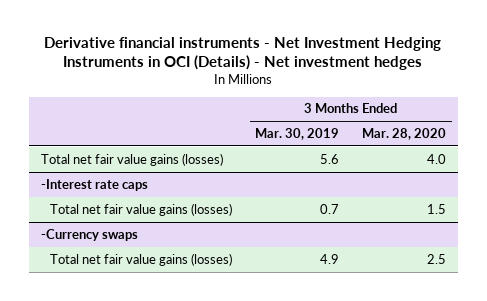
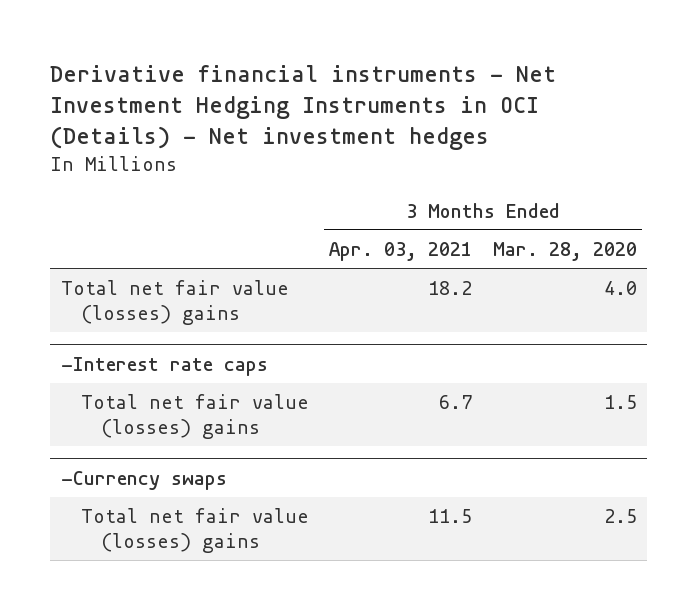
- | 3 Months Ended Mar. 30, 2019 | 3 Months Ended Mar. 28, 2020
+ | 3 Months Ended Apr. 03, 2021 | 3 Months Ended Mar. 28, 2020
- Total net fair value gains (losses) | 5.6 | 4.0
+ Total net fair value (losses) gains | 18.2 | 4.0
@ -Interest rate caps
- Total net fair value gains (losses) | 0.7 | 1.5
+ Total net fair value (losses) gains | 6.7 | 1.5
@ -Currency swaps
- Total net fair value gains (losses) | 4.9 | 2.5
+ Total net fair value (losses) gains | 11.5 | 2.5

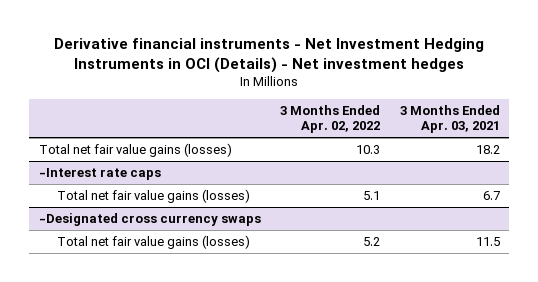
- | 3 Months Ended Apr. 03, 2021 | 3 Months Ended Mar. 28, 2020
+ | 3 Months Ended Apr. 02, 2022 | 3 Months Ended Apr. 03, 2021
- Total net fair value (losses) gains | 18.2 | 4.0
+ Total net fair value gains (losses) | 10.3 | 18.2
@ -Interest rate caps
- Total net fair value (losses) gains | 6.7 | 1.5
- -Currency swaps
- Total net fair value (losses) gains | 11.5 | 2.5
@ -Interest rate caps
+ Total net fair value gains (losses) | 5.1 | 6.7
+ -Designated cross currency swaps
+ Total net fair value gains (losses) | 5.2 | 11.5

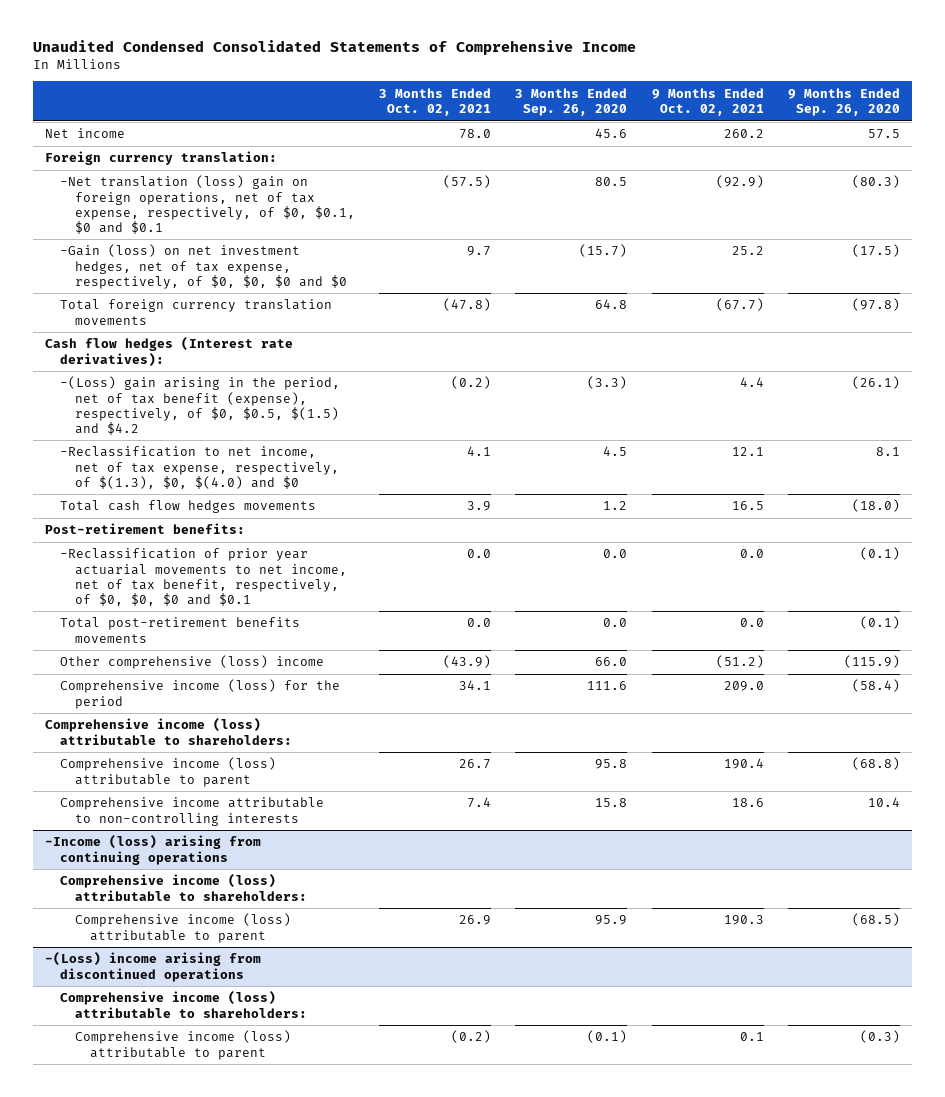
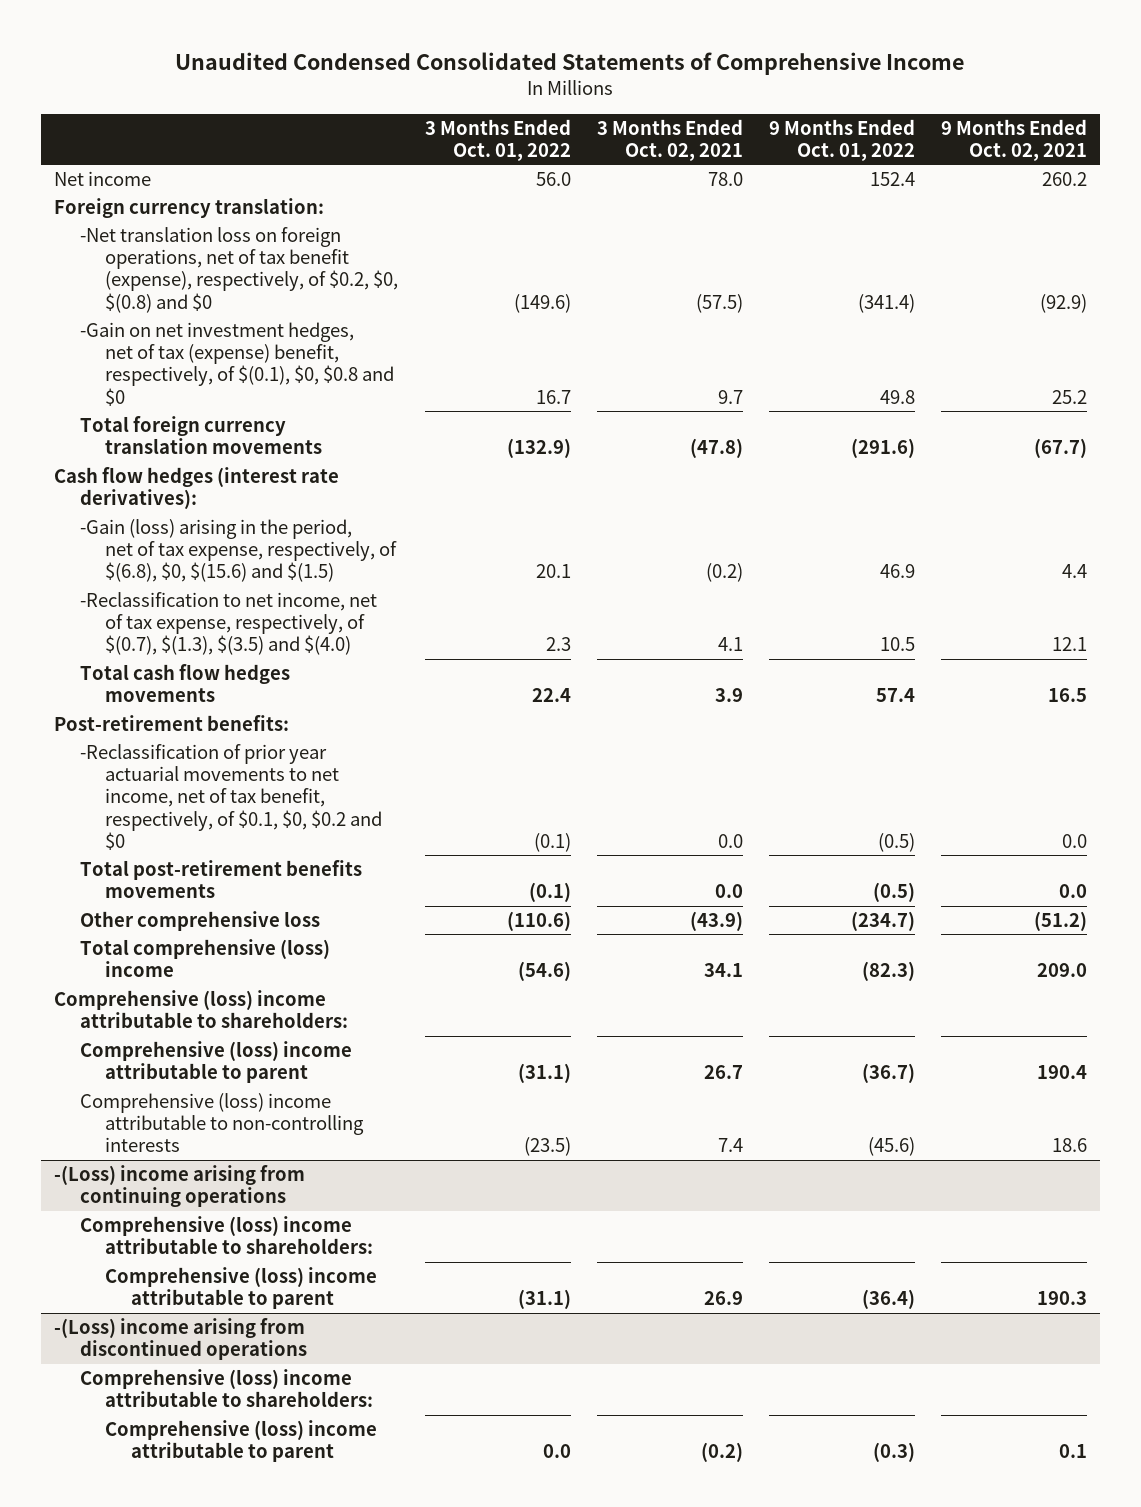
- | 3 Months Ended Oct. 02, 2021 | 3 Months Ended Sep. 26, 2020 | 9 Months Ended Oct. 02, 2021 | 9 Months Ended Sep. 26, 2020
+ | 3 Months Ended Oct. 01, 2022 | 3 Months Ended Oct. 02, 2021 | 9 Months Ended Oct. 01, 2022 | 9 Months Ended Oct. 02, 2021
- -Net translation (loss) gain on foreign operations, net of tax expense, respectively, of $0, $0.1, $0 and $0.1 | (57.5) | 80.5 | (92.9) | (80.3)
- -Gain (loss) on net investment hedges, net of tax expense, respectively, of $0, $0, $0 and $0 | 9.7 | (15.7) | 25.2 | (17.5)
+ -Net translation loss on foreign operations, net of tax benefit (expense), respectively, of $0.2, $0, $(0.8) and $0 | (149.6) | (57.5) | (341.4) | (92.9)
+ -Gain on net investment hedges, net of tax (expense) benefit, respectively, of $(0.1), $0, $0.8 and $0 | 16.7 | 9.7 | 49.8 | 25.2
- Cash flow hedges (Interest rate derivatives):
- -(Loss) gain arising in the period, net of tax benefit (expense), respectively, of $0, $0.5, $(1.5) and $4.2 | (0.2) | (3.3) | 4.4 | (26.1)
- -Reclassification to net income, net of tax expense, respectively, of $(1.3), $0, $(4.0) and $0 | 4.1 | 4.5 | 12.1 | 8.1
+ Cash flow hedges (interest rate derivatives):
+ -Gain (loss) arising in the period, net of tax expense, respectively, of $(6.8), $0, $(15.6) and $(1.5) | 20.1 | (0.2) | 46.9 | 4.4
+ -Reclassification to net income, net of tax expense, respectively, of $(0.7), $(1.3), $(3.5) and $(4.0) | 2.3 | 4.1 | 10.5 | 12.1
- -Reclassification of prior year actuarial movements to net income, net of tax benefit, respectively, of $0, $0, $0 and $0.1 | 0.0 | 0.0 | 0.0 | (0.1)
+ -Reclassification of prior year actuarial movements to net income, net of tax benefit, respectively, of $0.1, $0, $0.2 and $0 | (0.1) | 0.0 | (0.5) | 0.0
- Other comprehensive (loss) income | (43.9) | 66.0 | (51.2) | (115.9)
- Comprehensive income (loss) for the period | 34.1 | 111.6 | 209.0 | (58.4)
- Comprehensive income (loss) attributable to shareholders:
- Comprehensive income (loss) attributable to parent | 26.7 | 95.8 | 190.4 | (68.8)
- Comprehensive income attributable to non-controlling interests | 7.4 | 15.8 | 18.6 | 10.4
- -Income (loss) arising from continuing operations
- Comprehensive income (loss) attributable to shareholders:
- Comprehensive income (loss) attributable to parent | 26.9 | 95.9 | 190.3 | (68.5)
+ Other comprehensive loss | (110.6) | (43.9) | (234.7) | (51.2)
+ Total comprehensive (loss) income | (54.6) | 34.1 | (82.3) | 209.0
+ Comprehensive (loss) income attributable to shareholders:
+ Comprehensive (loss) income attributable to parent | (31.1) | 26.7 | (36.7) | 190.4
+ Comprehensive (loss) income attributable to non-controlling interests | (23.5) | 7.4 | (45.6) | 18.6
+ -(Loss) income arising from continuing operations
+ Comprehensive (loss) income attributable to shareholders:
+ Comprehensive (loss) income attributable to parent | (31.1) | 26.9 | (36.4) | 190.3
@ -(Loss) income arising from discontinued operations
- Comprehensive income (loss) attributable to shareholders:
- Comprehensive income (loss) attributable to parent | (0.2) | (0.1) | 0.1 | (0.3)
+ Comprehensive (loss) income attributable to shareholders:
+ Comprehensive (loss) income attributable to parent | 0.0 | (0.2) | (0.3) | 0.1

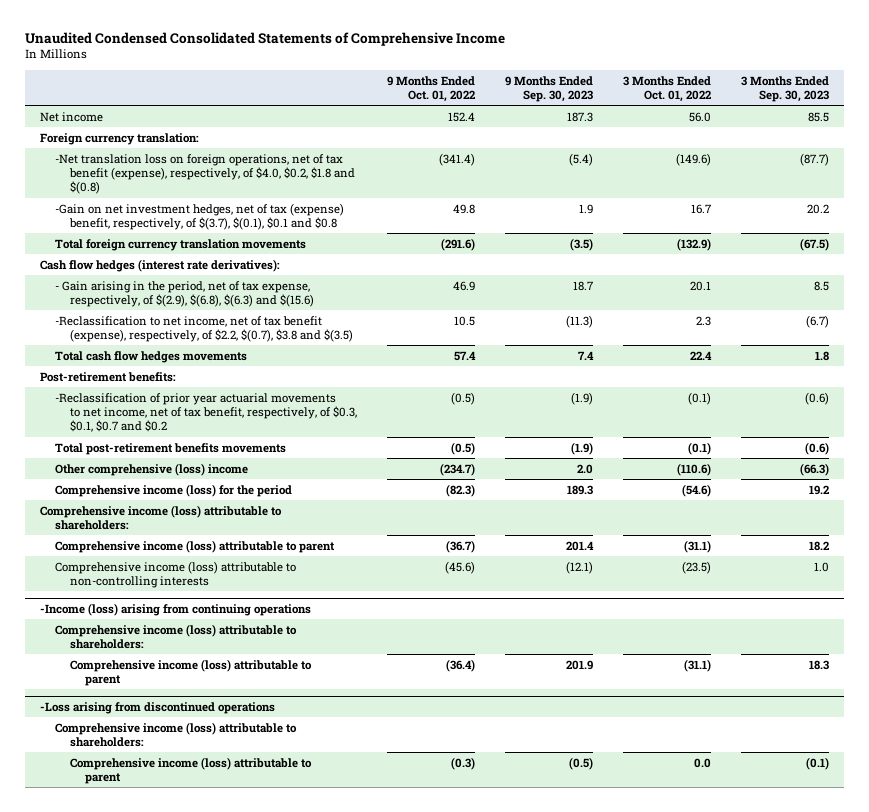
- | 3 Months Ended Oct. 01, 2022 | 3 Months Ended Oct. 02, 2021 | 9 Months Ended Oct. 01, 2022 | 9 Months Ended Oct. 02, 2021
+ | 9 Months Ended Oct. 01, 2022 | 9 Months Ended Sep. 30, 2023 | 3 Months Ended Oct. 01, 2022 | 3 Months Ended Sep. 30, 2023
- -Net translation loss on foreign operations, net of tax benefit (expense), respectively, of $0.2, $0, $(0.8) and $0 | (149.6) | (57.5) | (341.4) | (92.9)
- -Gain on net investment hedges, net of tax (expense) benefit, respectively, of $(0.1), $0, $0.8 and $0 | 16.7 | 9.7 | 49.8 | 25.2
+ -Net translation loss on foreign operations, net of tax benefit (expense), respectively, of $4.0, $0.2, $1.8 and $(0.8) | (341.4) | (5.4) | (149.6) | (87.7)
+ -Gain on net investment hedges, net of tax (expense) benefit, respectively, of $(3.7), $(0.1), $0.1 and $0.8 | 49.8 | 1.9 | 16.7 | 20.2
- -Gain (loss) arising in the period, net of tax expense, respectively, of $(6.8), $0, $(15.6) and $(1.5) | 20.1 | (0.2) | 46.9 | 4.4
- -Reclassification to net income, net of tax expense, respectively, of $(0.7), $(1.3), $(3.5) and $(4.0) | 2.3 | 4.1 | 10.5 | 12.1
+ - Gain arising in the period, net of tax expense, respectively, of $(2.9), $(6.8), $(6.3) and $(15.6) | 46.9 | 18.7 | 20.1 | 8.5
+ -Reclassification to net income, net of tax benefit (expense), respectively, of $2.2, $(0.7), $3.8 and $(3.5) | 10.5 | (11.3) | 2.3 | (6.7)
- -Reclassification of prior year actuarial movements to net income, net of tax benefit, respectively, of $0.1, $0, $0.2 and $0 | (0.1) | 0.0 | (0.5) | 0.0
+ -Reclassification of prior year actuarial movements to net income, net of tax benefit, respectively, of $0.3, $0.1, $0.7 and $0.2 | (0.5) | (1.9) | (0.1) | (0.6)
- Other comprehensive loss | (110.6) | (43.9) | (234.7) | (51.2)
- Total comprehensive (loss) income | (54.6) | 34.1 | (82.3) | 209.0
- Comprehensive (loss) income attributable to shareholders:
- Comprehensive (loss) income attributable to parent | (31.1) | 26.7 | (36.7) | 190.4
- Comprehensive (loss) income attributable to non-controlling interests | (23.5) | 7.4 | (45.6) | 18.6
- -(Loss) income arising from continuing operations
- Comprehensive (loss) income attributable to shareholders:
- Comprehensive (loss) income attributable to parent | (31.1) | 26.9 | (36.4) | 190.3
- -(Loss) income arising from discontinued operations
- Comprehensive (loss) income attributable to shareholders:
- Comprehensive (loss) income attributable to parent | 0.0 | (0.2) | (0.3) | 0.1
+ Other comprehensive (loss) income | (234.7) | 2.0 | (110.6) | (66.3)
+ Comprehensive income (loss) for the period | (82.3) | 189.3 | (54.6) | 19.2
+ Comprehensive income (loss) attributable to shareholders:
+ Comprehensive income (loss) attributable to parent | (36.7) | 201.4 | (31.1) | 18.2
+ Comprehensive income (loss) attributable to non-controlling interests | (45.6) | (12.1) | (23.5) | 1.0
+ -Income (loss) arising from continuing operations
+ Comprehensive income (loss) attributable to shareholders:
+ Comprehensive income (loss) attributable to parent | (36.4) | 201.9 | (31.1) | 18.3
+ -Loss arising from discontinued operations
+ Comprehensive income (loss) attributable to shareholders:
+ Comprehensive income (loss) attributable to parent | (0.3) | (0.5) | 0.0 | (0.1)

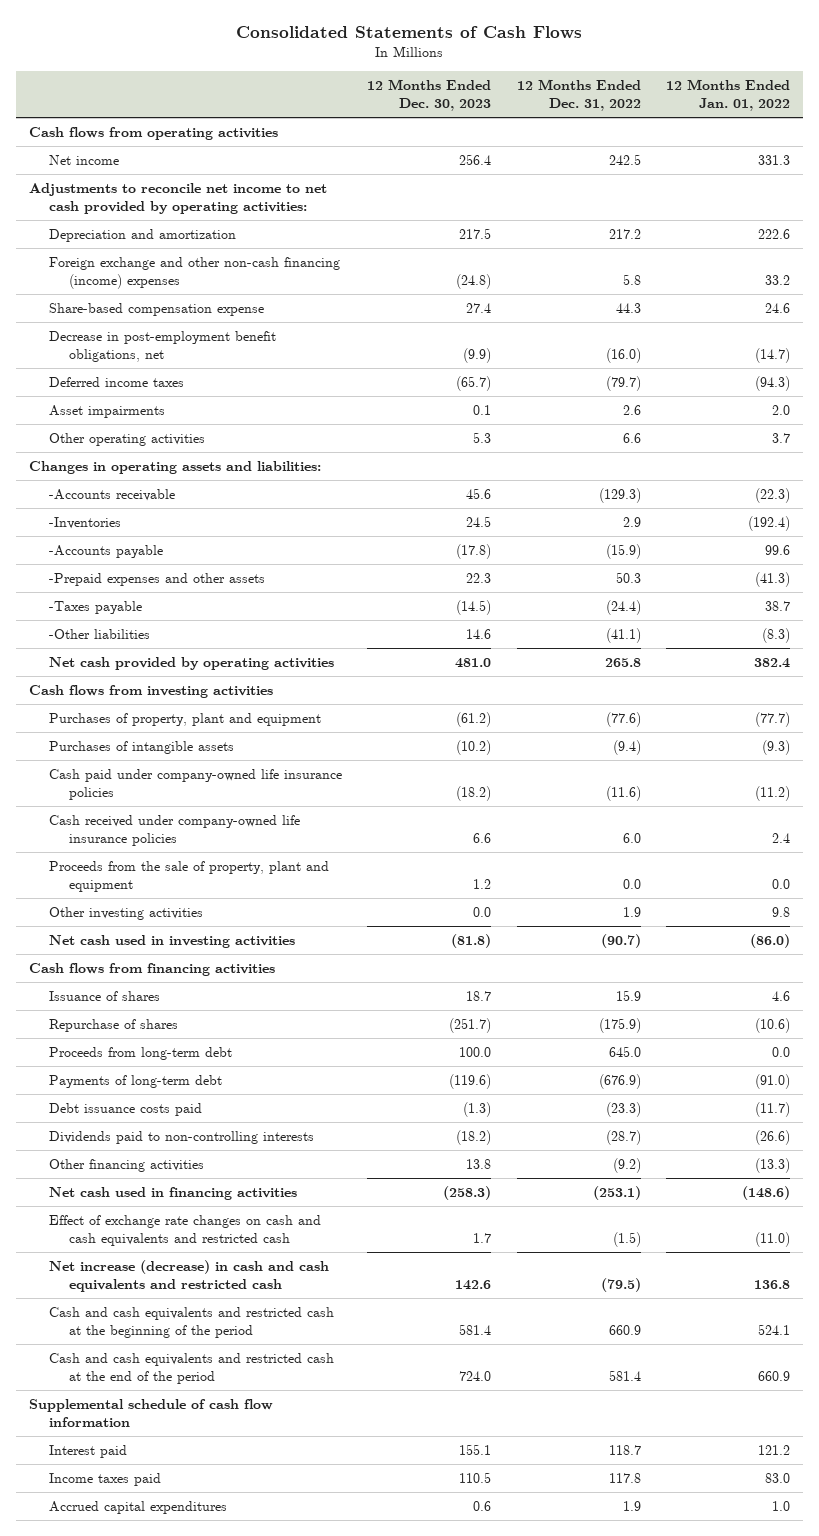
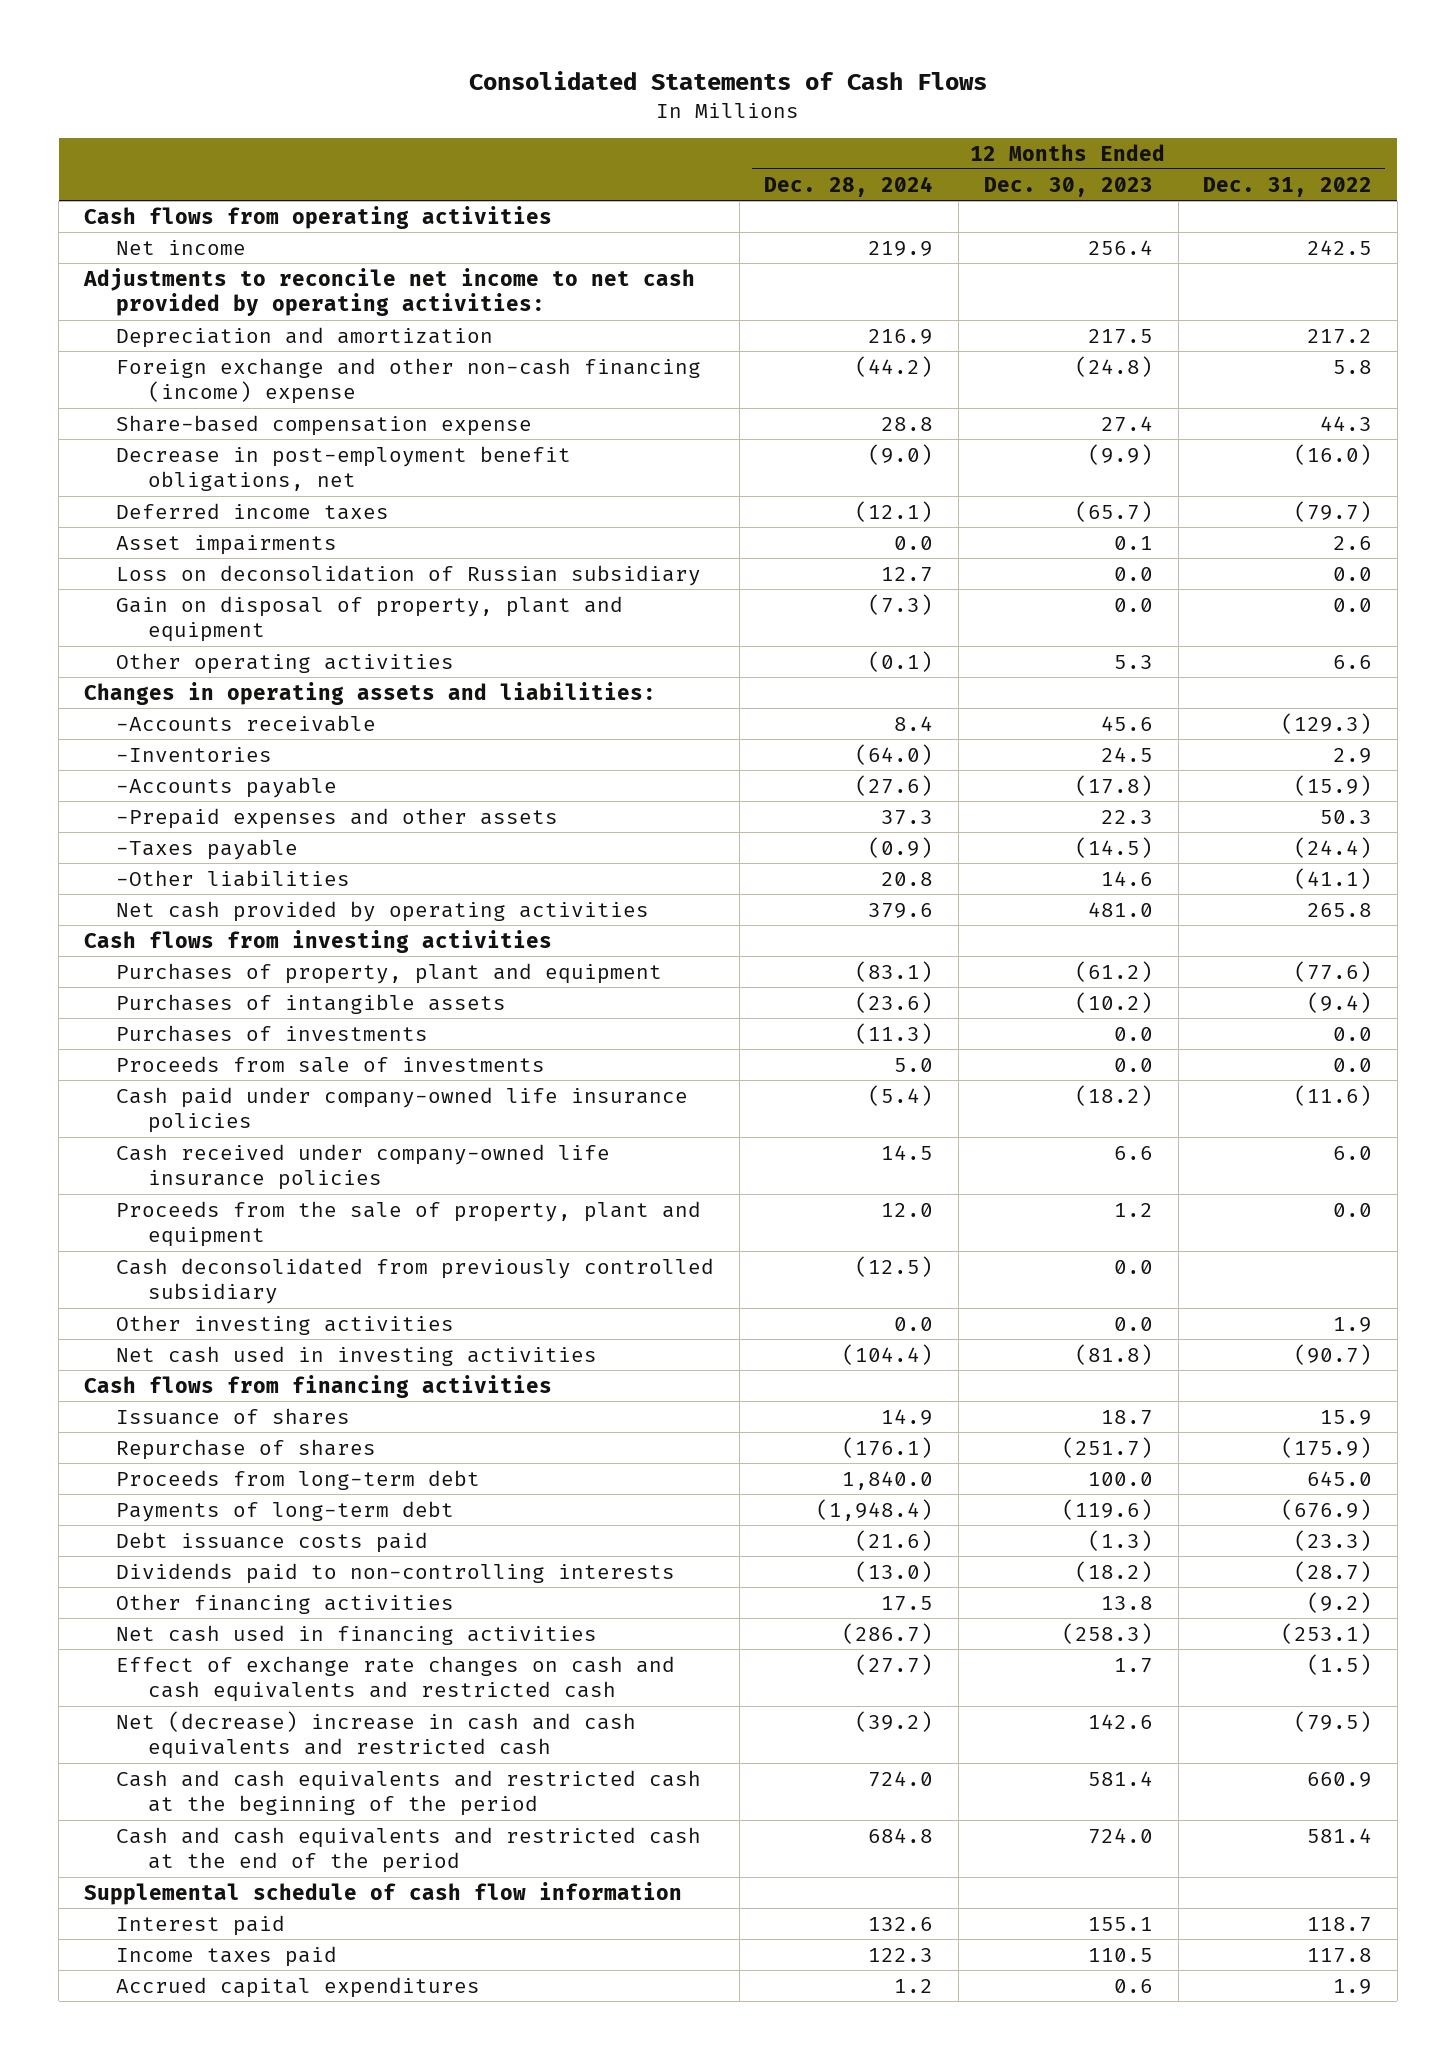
- | 12 Months Ended Dec. 30, 2023 | 12 Months Ended Dec. 31, 2022 | 12 Months Ended Jan. 01, 2022
+ | 12 Months Ended Dec. 28, 2024 | 12 Months Ended Dec. 30, 2023 | 12 Months Ended Dec. 31, 2022
- Foreign exchange and other non-cash financing (income) expenses | (24.8) | 5.8 | 33.2
+ Foreign exchange and other non-cash financing (income) expense | (44.2) | (24.8) | 5.8
+ Loss on deconsolidation of Russian subsidiary | 12.7 | 0.0 | 0.0
+ Gain on disposal of property, plant and equipment | (7.3) | 0.0 | 0.0
+ Purchases of investments | (11.3) | 0.0 | 0.0
+ Proceeds from sale of investments | 5.0 | 0.0 | 0.0
+ Cash deconsolidated from previously controlled subsidiary | (12.5) | 0.0 |
- Net increase (decrease) in cash and cash equivalents and restricted cash | 142.6 | (79.5) | 136.8
+ Net (decrease) increase in cash and cash equivalents and restricted cash | (39.2) | 142.6 | (79.5)

